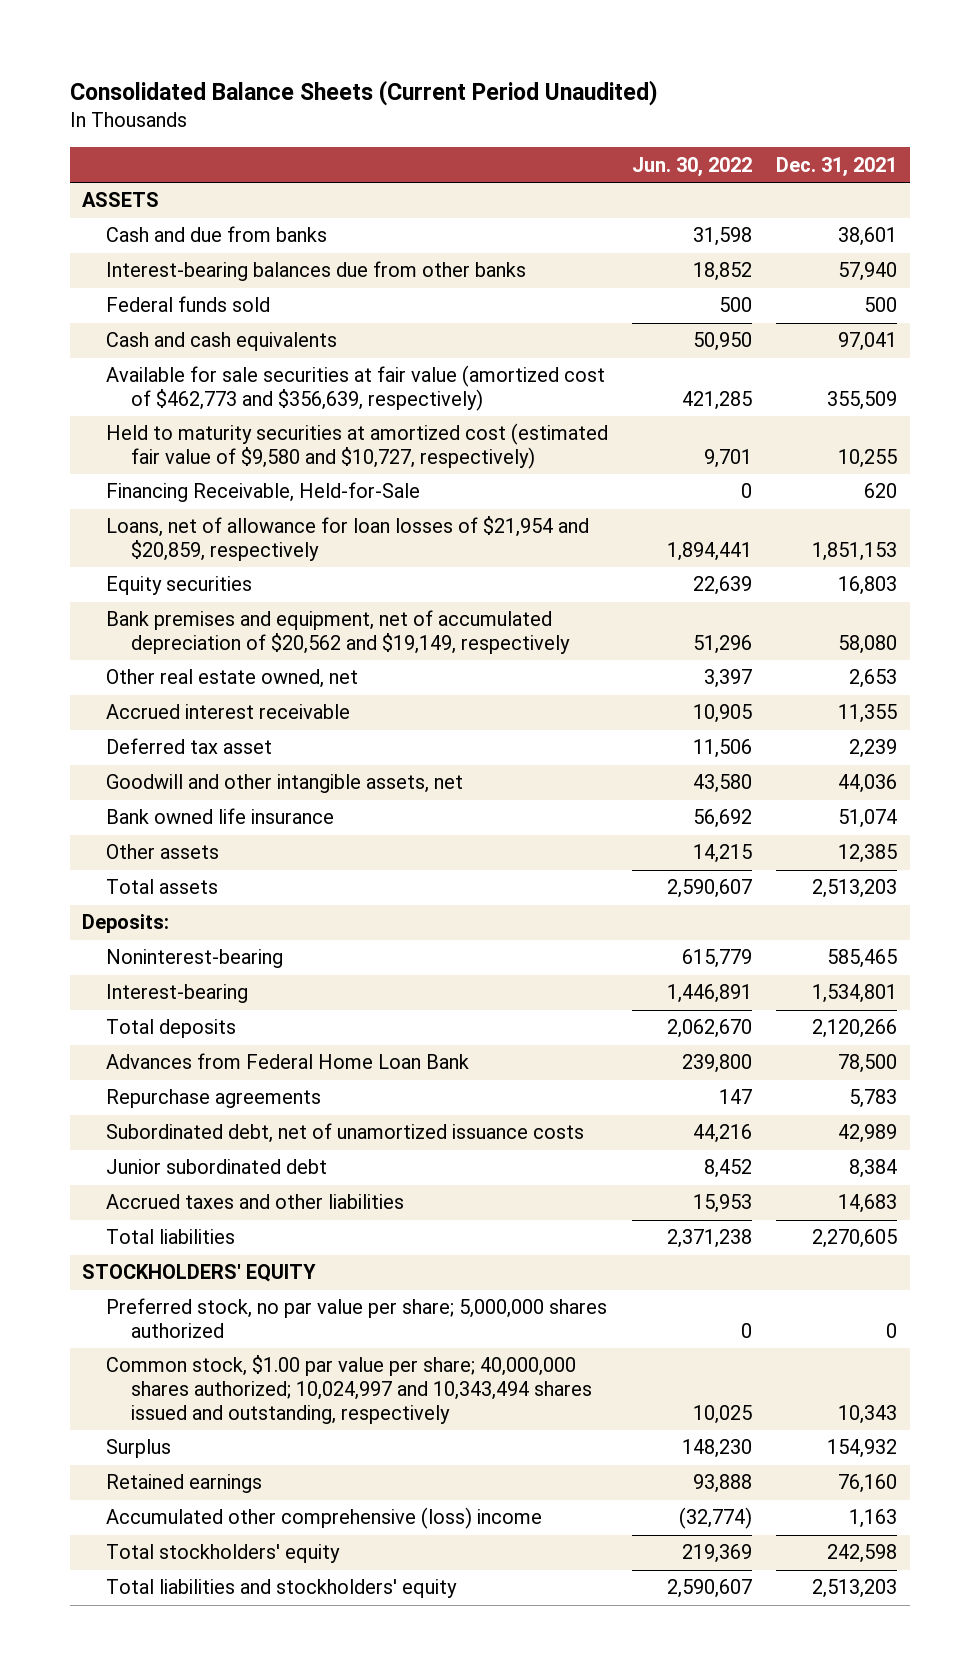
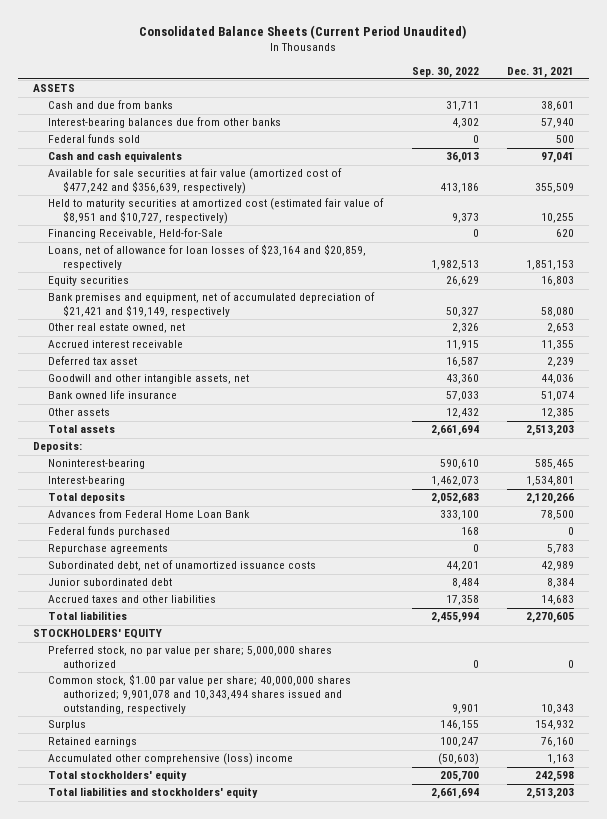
- | Jun. 30, 2022 | Dec. 31, 2021
+ | Sep. 30, 2022 | Dec. 31, 2021
- Available for sale securities at fair value (amortized cost of $462,773 and $356,639, respectively) | 421,285 | 355,509
- Held to maturity securities at amortized cost (estimated fair value of $9,580 and $10,727, respectively) | 9,701 | 10,255
+ Available for sale securities at fair value (amortized cost of $477,242 and $356,639, respectively) | 413,186 | 355,509
+ Held to maturity securities at amortized cost (estimated fair value of $8,951 and $10,727, respectively) | 9,373 | 10,255
- Loans, net of allowance for loan losses of $21,954 and $20,859, respectively | 1,894,441 | 1,851,153
+ Loans, net of allowance for loan losses of $23,164 and $20,859, respectively | 1,982,513 | 1,851,153
- Bank premises and equipment, net of accumulated depreciation of $20,562 and $19,149, respectively | 51,296 | 58,080
+ Bank premises and equipment, net of accumulated depreciation of $21,421 and $19,149, respectively | 50,327 | 58,080
+ Federal funds purchased | 168 | 0
- Common stock, $1.00 par value per share; 40,000,000 shares authorized; 10,024,997 and 10,343,494 shares issued and outstanding, respectively | 10,025 | 10,343
+ Common stock, $1.00 par value per share; 40,000,000 shares authorized; 9,901,078 and 10,343,494 shares issued and outstanding, respectively | 9,901 | 10,343

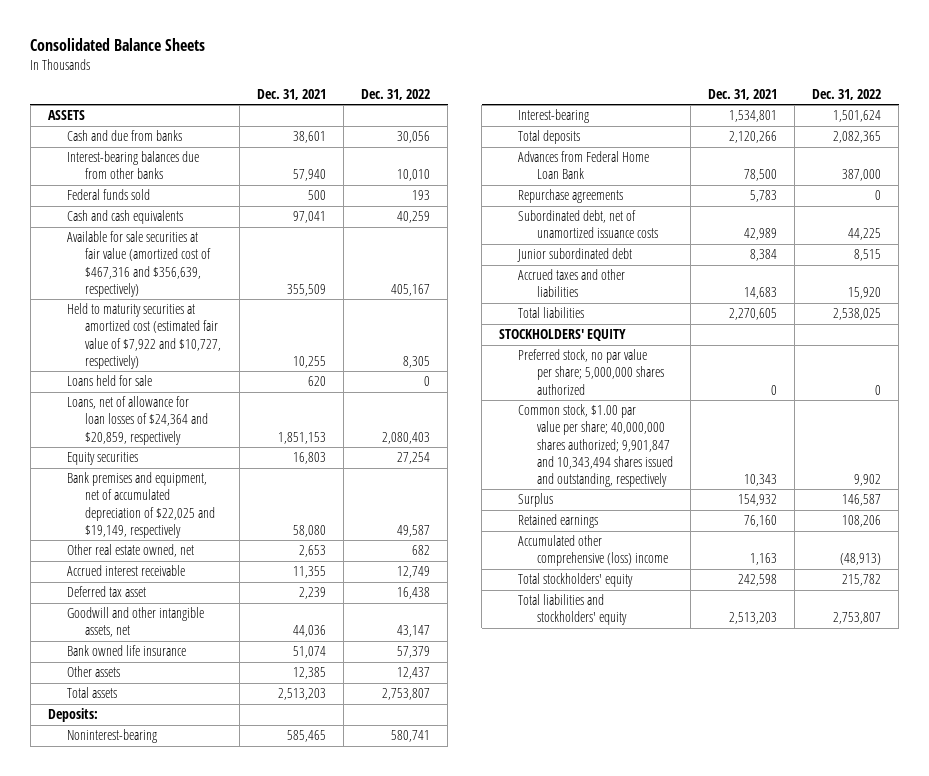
- Consolidated Balance Sheets (Current Period Unaudited)
+ Consolidated Balance Sheets
- | Sep. 30, 2022 | Dec. 31, 2021
+ | Dec. 31, 2021 | Dec. 31, 2022
- Available for sale securities at fair value (amortized cost of $477,242 and $356,639, respectively) | 413,186 | 355,509
- Held to maturity securities at amortized cost (estimated fair value of $8,951 and $10,727, respectively) | 9,373 | 10,255
- Financing Receivable, Held-for-Sale | 0 | 620
- Loans, net of allowance for loan losses of $23,164 and $20,859, respectively | 1,982,513 | 1,851,153
+ Available for sale securities at fair value (amortized cost of $467,316 and $356,639, respectively) | 355,509 | 405,167
+ Held to maturity securities at amortized cost (estimated fair value of $7,922 and $10,727, respectively) | 10,255 | 8,305
+ Loans held for sale | 620 | 0
+ Loans, net of allowance for loan losses of $24,364 and $20,859, respectively | 1,851,153 | 2,080,403
- Bank premises and equipment, net of accumulated depreciation of $21,421 and $19,149, respectively | 50,327 | 58,080
+ Bank premises and equipment, net of accumulated depreciation of $22,025 and $19,149, respectively | 58,080 | 49,587
- Federal funds purchased | 168 | 0
- Common stock, $1.00 par value per share; 40,000,000 shares authorized; 9,901,078 and 10,343,494 shares issued and outstanding, respectively | 9,901 | 10,343
+ Common stock, $1.00 par value per share; 40,000,000 shares authorized; 9,901,847 and 10,343,494 shares issued and outstanding, respectively | 10,343 | 9,902

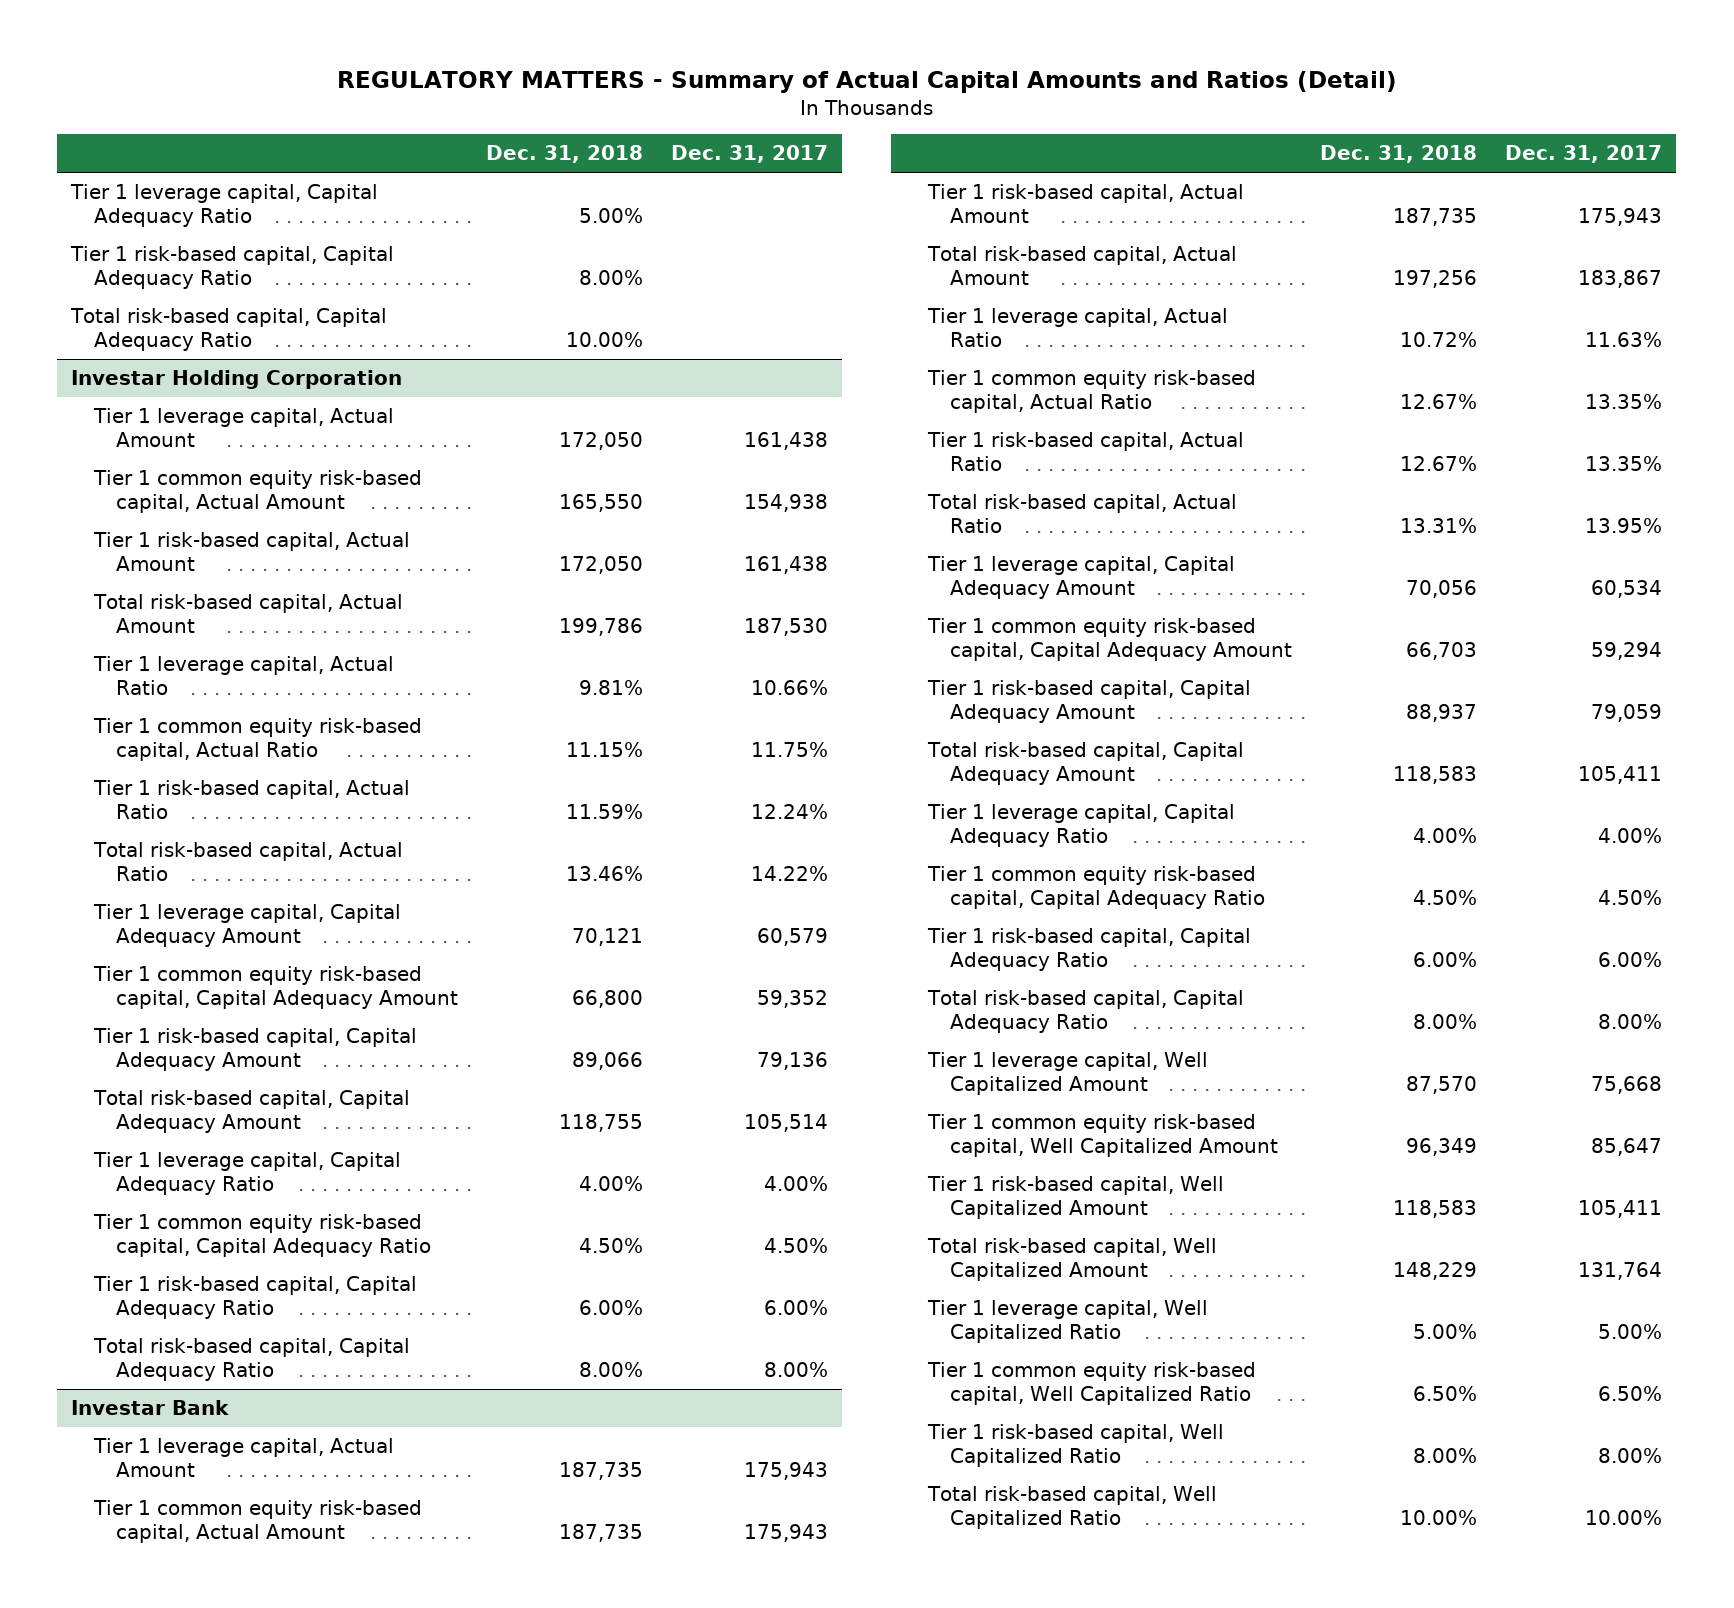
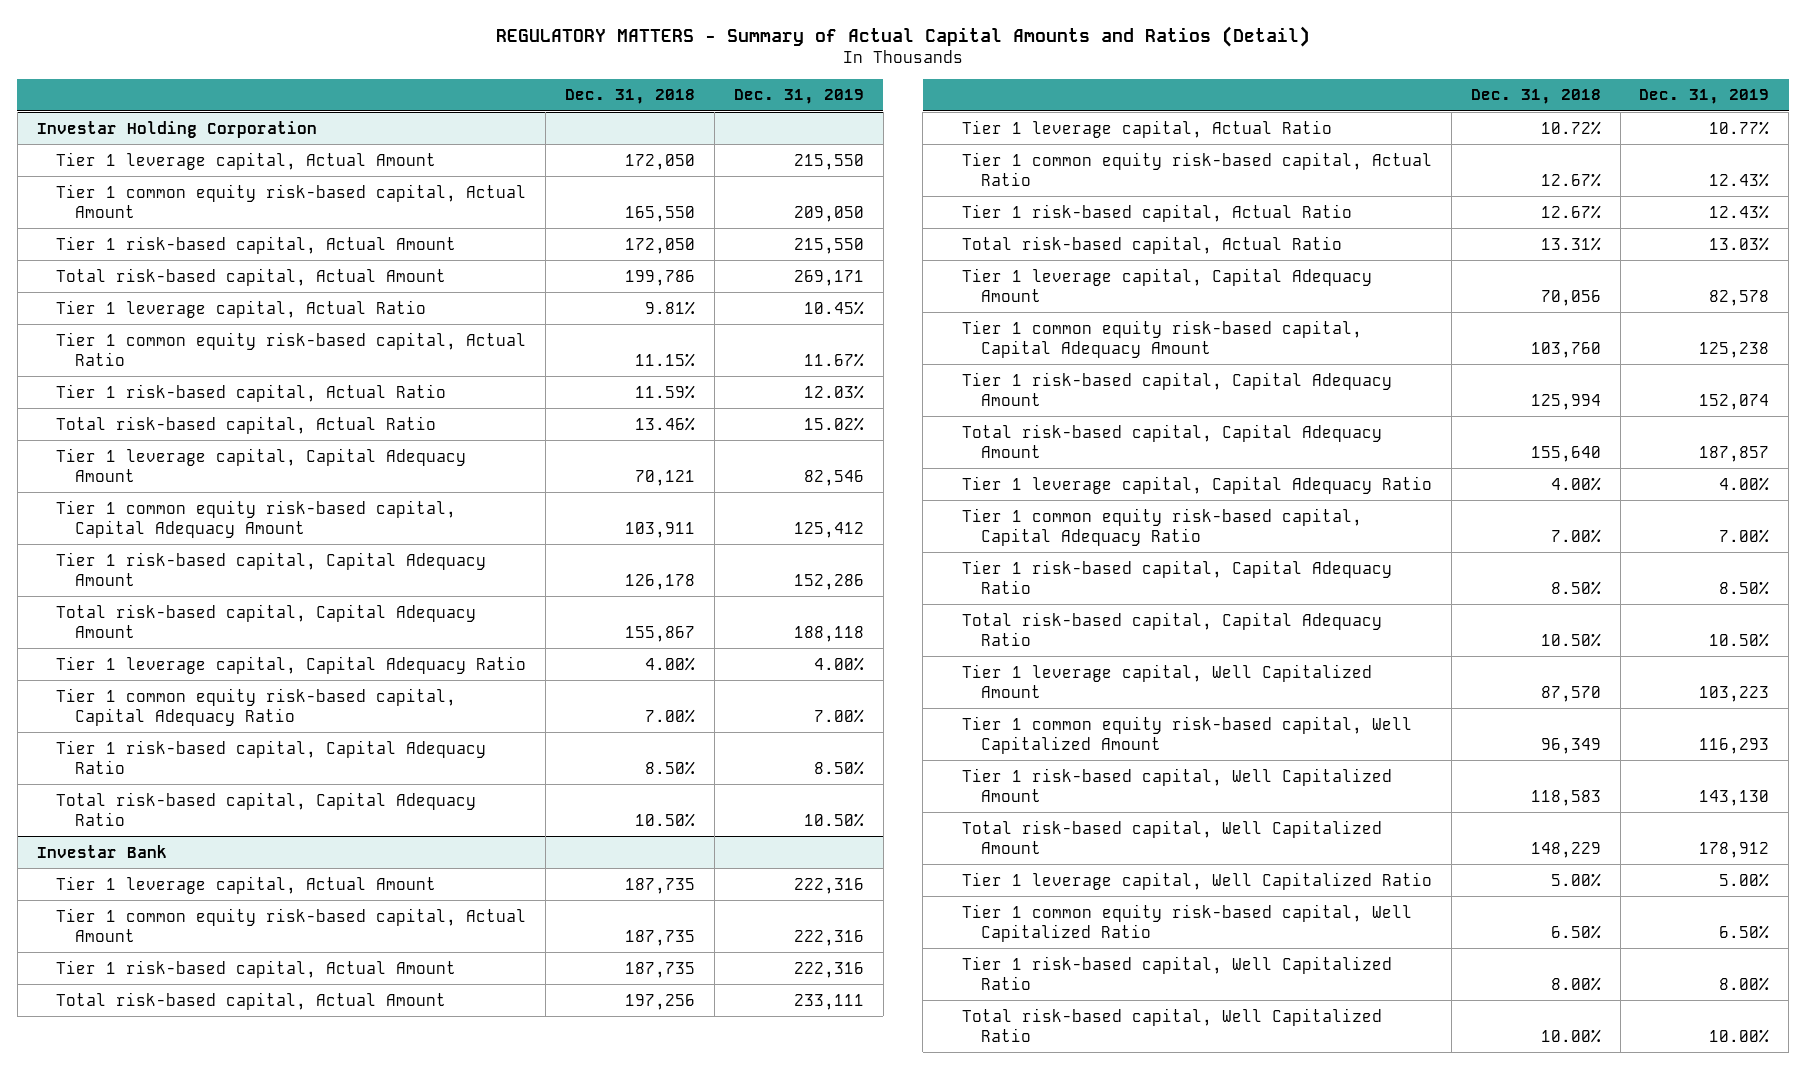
- | Dec. 31, 2018 | Dec. 31, 2017
+ | Dec. 31, 2018 | Dec. 31, 2019
- Tier 1 leverage capital, Capital Adequacy Ratio | 5.00% |
- Tier 1 risk-based capital, Capital Adequacy Ratio | 8.00% |
- Total risk-based capital, Capital Adequacy Ratio | 10.00% |
@ Investar Holding Corporation
- Tier 1 common equity risk-based capital, Capital Adequacy Amount | 66,800 | 59,352
- Tier 1 risk-based capital, Capital Adequacy Amount | 89,066 | 79,136
- Total risk-based capital, Capital Adequacy Amount | 118,755 | 105,514
+ Tier 1 common equity risk-based capital, Capital Adequacy Amount | 103,911 | 125,412
+ Tier 1 risk-based capital, Capital Adequacy Amount | 126,178 | 152,286
+ Total risk-based capital, Capital Adequacy Amount | 155,867 | 188,118
- Tier 1 common equity risk-based capital, Capital Adequacy Ratio | 4.50% | 4.50%
- Tier 1 risk-based capital, Capital Adequacy Ratio | 6.00% | 6.00%
- Total risk-based capital, Capital Adequacy Ratio | 8.00% | 8.00%
+ Tier 1 common equity risk-based capital, Capital Adequacy Ratio | 7.00% | 7.00%
+ Tier 1 risk-based capital, Capital Adequacy Ratio | 8.50% | 8.50%
+ Total risk-based capital, Capital Adequacy Ratio | 10.50% | 10.50%
@ Investar Bank
- Tier 1 common equity risk-based capital, Capital Adequacy Amount | 66,703 | 59,294
- Tier 1 risk-based capital, Capital Adequacy Amount | 88,937 | 79,059
- Total risk-based capital, Capital Adequacy Amount | 118,583 | 105,411
+ Tier 1 common equity risk-based capital, Capital Adequacy Amount | 103,760 | 125,238
+ Tier 1 risk-based capital, Capital Adequacy Amount | 125,994 | 152,074
+ Total risk-based capital, Capital Adequacy Amount | 155,640 | 187,857
- Tier 1 common equity risk-based capital, Capital Adequacy Ratio | 4.50% | 4.50%
- Tier 1 risk-based capital, Capital Adequacy Ratio | 6.00% | 6.00%
- Total risk-based capital, Capital Adequacy Ratio | 8.00% | 8.00%
+ Tier 1 common equity risk-based capital, Capital Adequacy Ratio | 7.00% | 7.00%
+ Tier 1 risk-based capital, Capital Adequacy Ratio | 8.50% | 8.50%
+ Total risk-based capital, Capital Adequacy Ratio | 10.50% | 10.50%

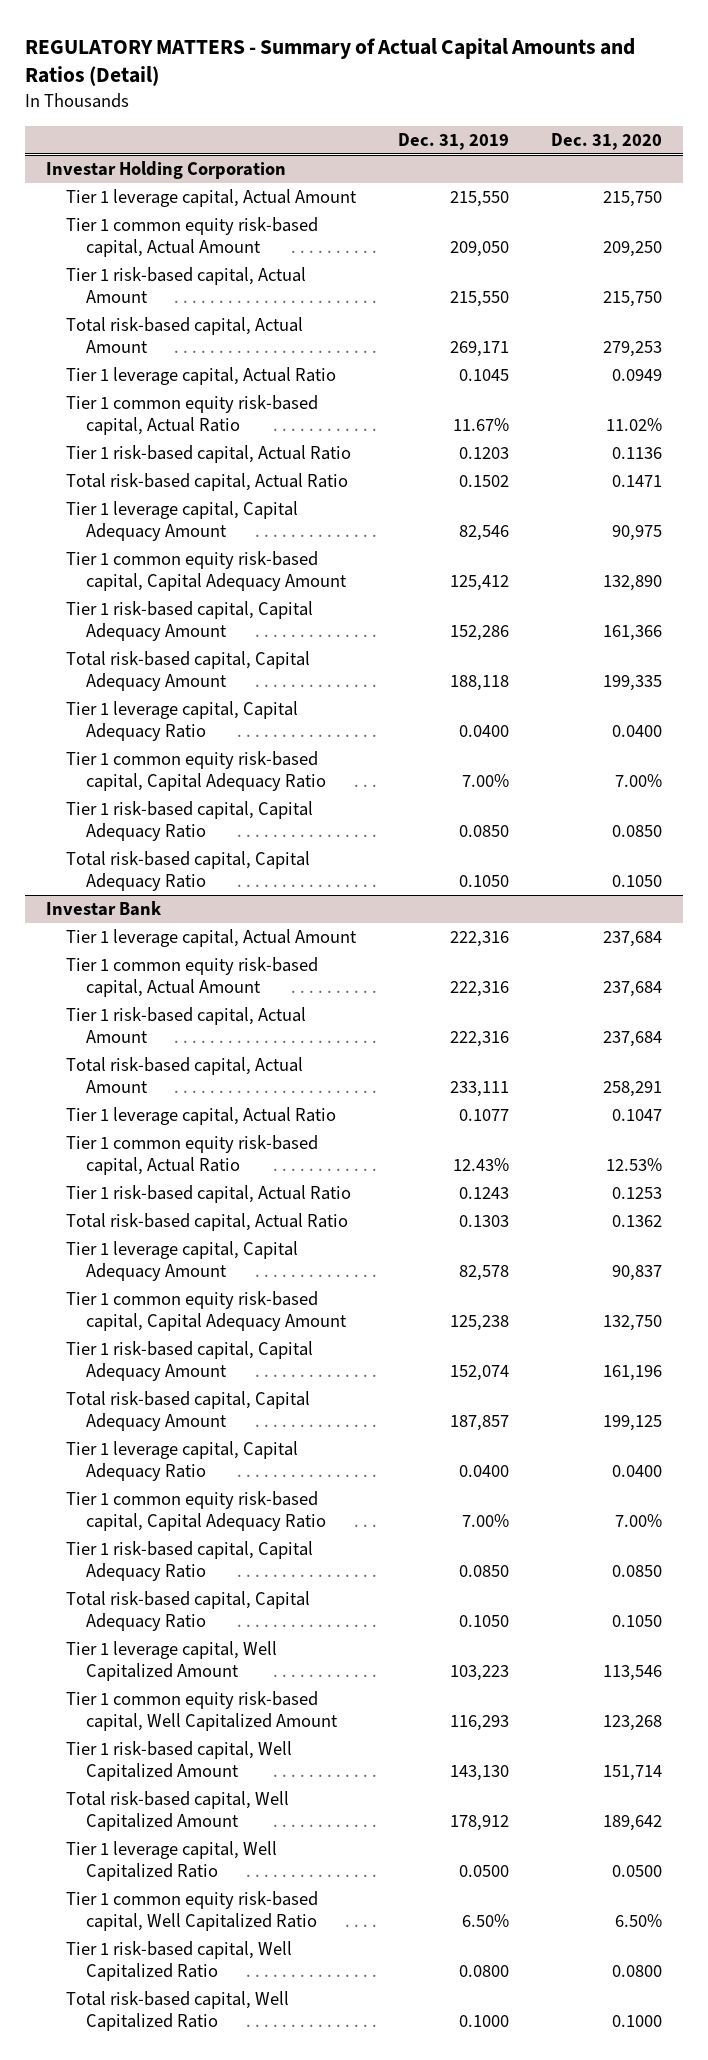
- | Dec. 31, 2018 | Dec. 31, 2019
+ | Dec. 31, 2019 | Dec. 31, 2020
@ Investar Holding Corporation
- Tier 1 leverage capital, Actual Ratio | 9.81% | 10.45%
+ Tier 1 leverage capital, Actual Ratio | 0.1045 | 0.0949
- Tier 1 risk-based capital, Actual Ratio | 11.59% | 12.03%
- Total risk-based capital, Actual Ratio | 13.46% | 15.02%
+ Tier 1 risk-based capital, Actual Ratio | 0.1203 | 0.1136
+ Total risk-based capital, Actual Ratio | 0.1502 | 0.1471
- Tier 1 leverage capital, Capital Adequacy Ratio | 4.00% | 4.00%
+ Tier 1 leverage capital, Capital Adequacy Ratio | 0.0400 | 0.0400
- Tier 1 risk-based capital, Capital Adequacy Ratio | 8.50% | 8.50%
- Total risk-based capital, Capital Adequacy Ratio | 10.50% | 10.50%
+ Tier 1 risk-based capital, Capital Adequacy Ratio | 0.0850 | 0.0850
+ Total risk-based capital, Capital Adequacy Ratio | 0.1050 | 0.1050
@ Investar Bank
- Tier 1 leverage capital, Actual Ratio | 10.72% | 10.77%
+ Tier 1 leverage capital, Actual Ratio | 0.1077 | 0.1047
- Tier 1 risk-based capital, Actual Ratio | 12.67% | 12.43%
- Total risk-based capital, Actual Ratio | 13.31% | 13.03%
+ Tier 1 risk-based capital, Actual Ratio | 0.1243 | 0.1253
+ Total risk-based capital, Actual Ratio | 0.1303 | 0.1362
- Tier 1 leverage capital, Capital Adequacy Ratio | 4.00% | 4.00%
+ Tier 1 leverage capital, Capital Adequacy Ratio | 0.0400 | 0.0400
- Tier 1 risk-based capital, Capital Adequacy Ratio | 8.50% | 8.50%
- Total risk-based capital, Capital Adequacy Ratio | 10.50% | 10.50%
+ Tier 1 risk-based capital, Capital Adequacy Ratio | 0.0850 | 0.0850
+ Total risk-based capital, Capital Adequacy Ratio | 0.1050 | 0.1050
- Tier 1 leverage capital, Well Capitalized Ratio | 5.00% | 5.00%
+ Tier 1 leverage capital, Well Capitalized Ratio | 0.0500 | 0.0500
- Tier 1 risk-based capital, Well Capitalized Ratio | 8.00% | 8.00%
- Total risk-based capital, Well Capitalized Ratio | 10.00% | 10.00%
+ Tier 1 risk-based capital, Well Capitalized Ratio | 0.0800 | 0.0800
+ Total risk-based capital, Well Capitalized Ratio | 0.1000 | 0.1000

